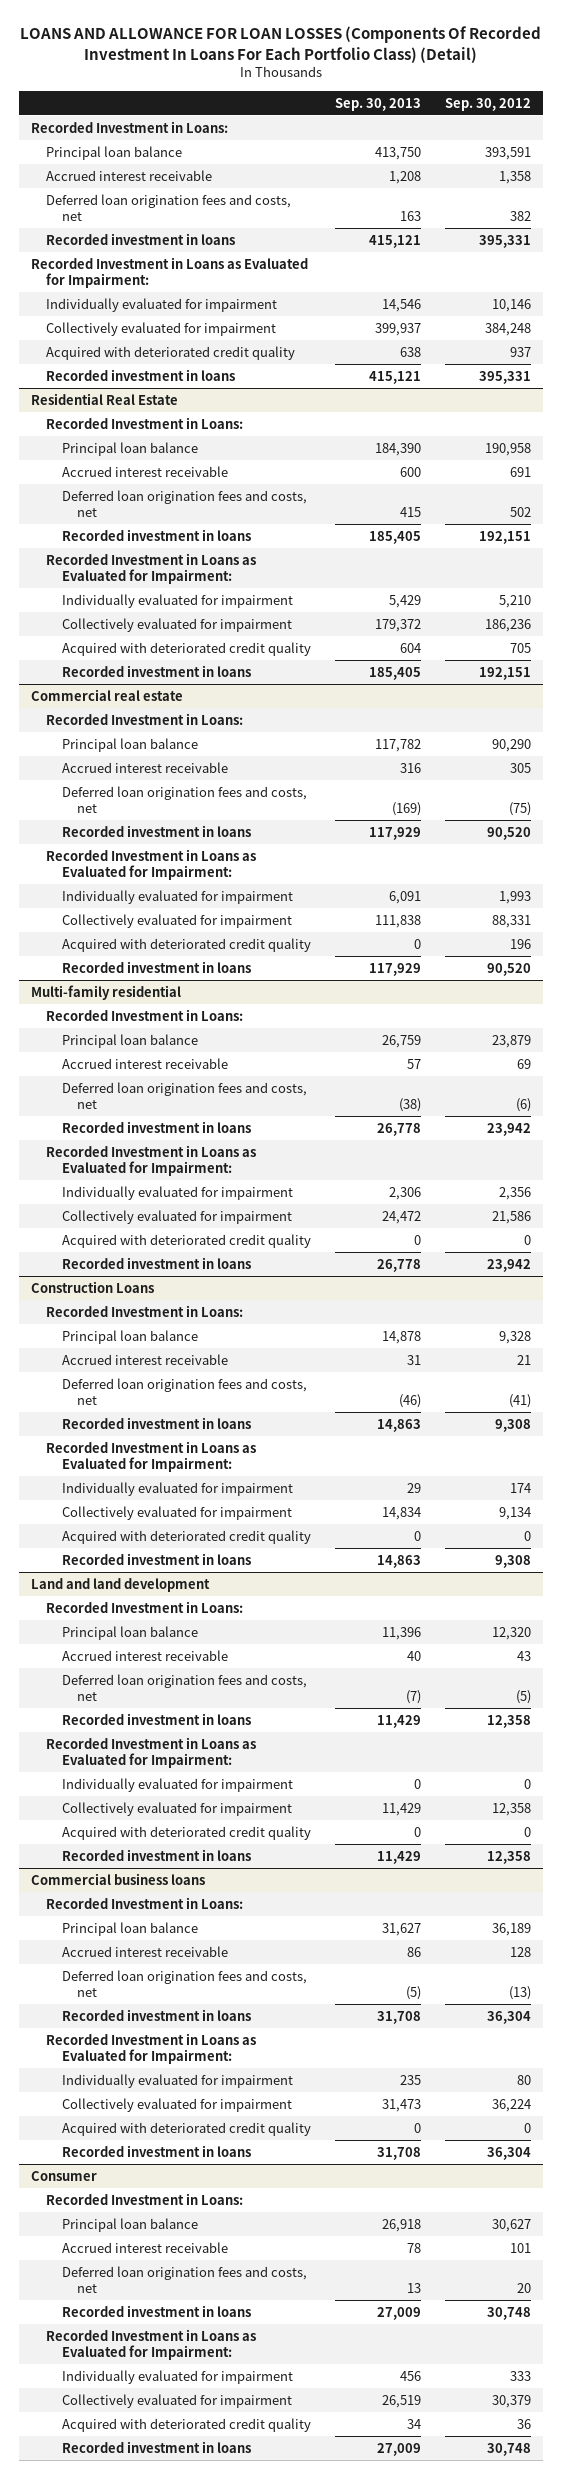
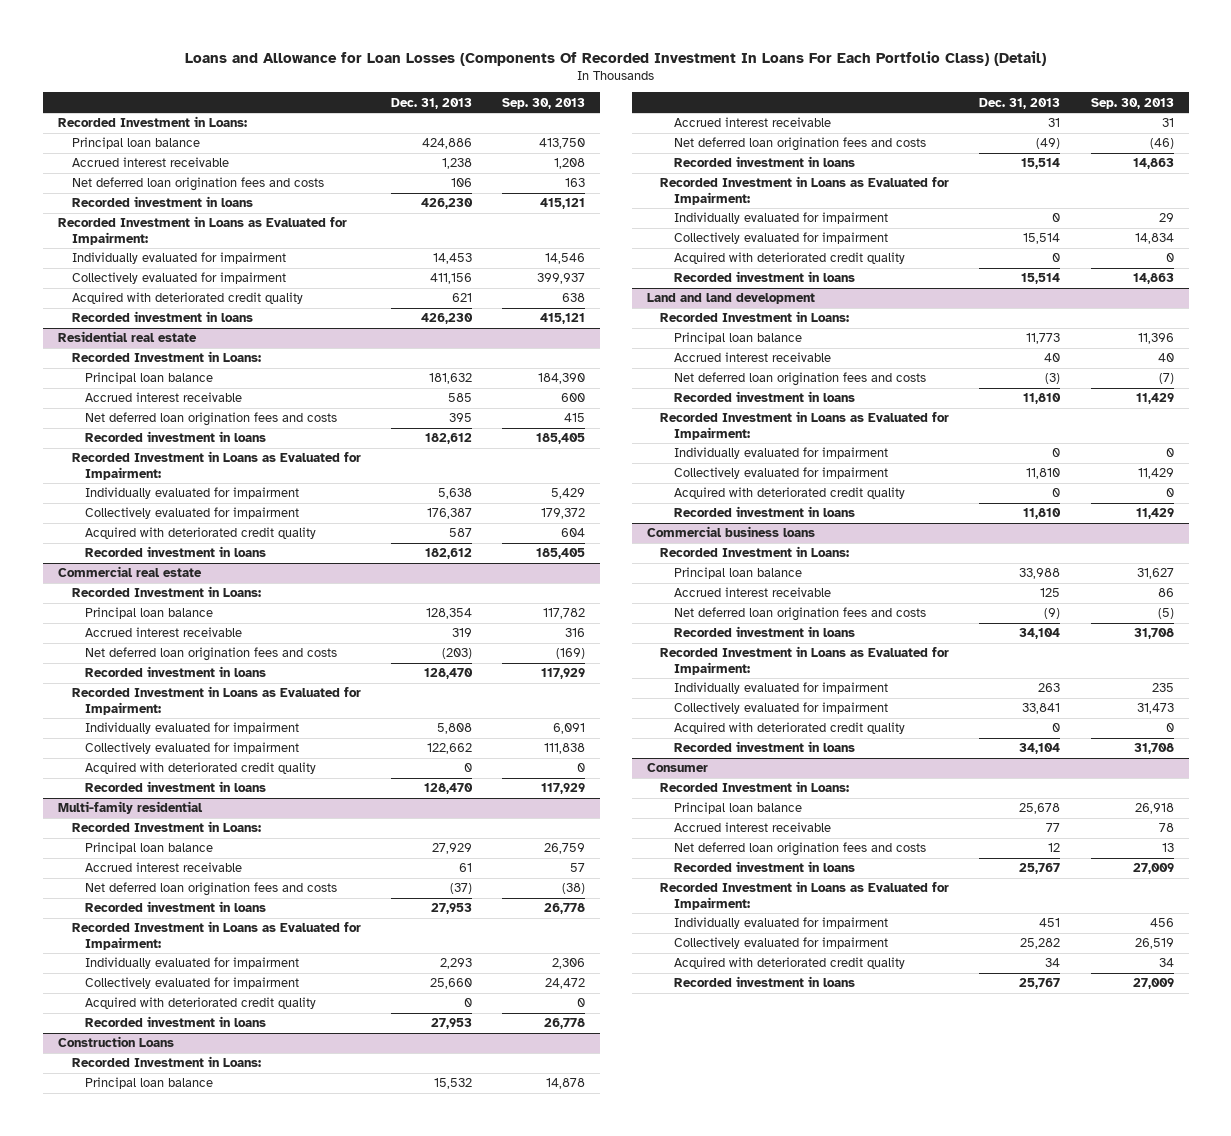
- LOANS AND ALLOWANCE FOR LOAN LOSSES (Components Of Recorded Investment In Loans For Each Portfolio Class) (Detail)
+ Loans and Allowance for Loan Losses (Components Of Recorded Investment In Loans For Each Portfolio Class) (Detail)
- | Sep. 30, 2013 | Sep. 30, 2012
+ | Dec. 31, 2013 | Sep. 30, 2013
- Deferred loan origination fees and costs, net | 163 | 382
+ Net deferred loan origination fees and costs | 106 | 163
- Residential Real Estate
+ Residential real estate
- Deferred loan origination fees and costs, net | 415 | 502
+ Net deferred loan origination fees and costs | 395 | 415
@ Commercial real estate
- Deferred loan origination fees and costs, net | (169) | (75)
+ Net deferred loan origination fees and costs | (203) | (169)
@ Multi-family residential
- Deferred loan origination fees and costs, net | (38) | (6)
+ Net deferred loan origination fees and costs | (37) | (38)
@ Construction Loans
- Deferred loan origination fees and costs, net | (46) | (41)
+ Net deferred loan origination fees and costs | (49) | (46)
@ Land and land development
- Deferred loan origination fees and costs, net | (7) | (5)
+ Net deferred loan origination fees and costs | (3) | (7)
@ Commercial business loans
- Deferred loan origination fees and costs, net | (5) | (13)
+ Net deferred loan origination fees and costs | (9) | (5)
@ Consumer
- Deferred loan origination fees and costs, net | 13 | 20
+ Net deferred loan origination fees and costs | 12 | 13

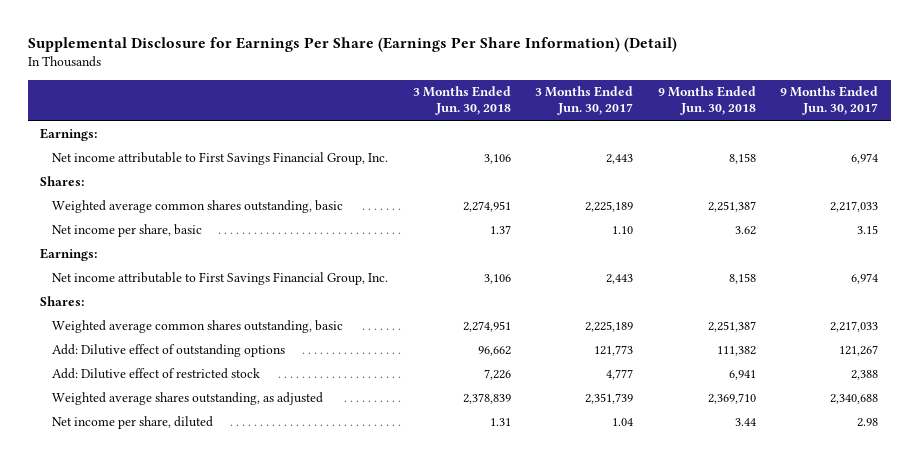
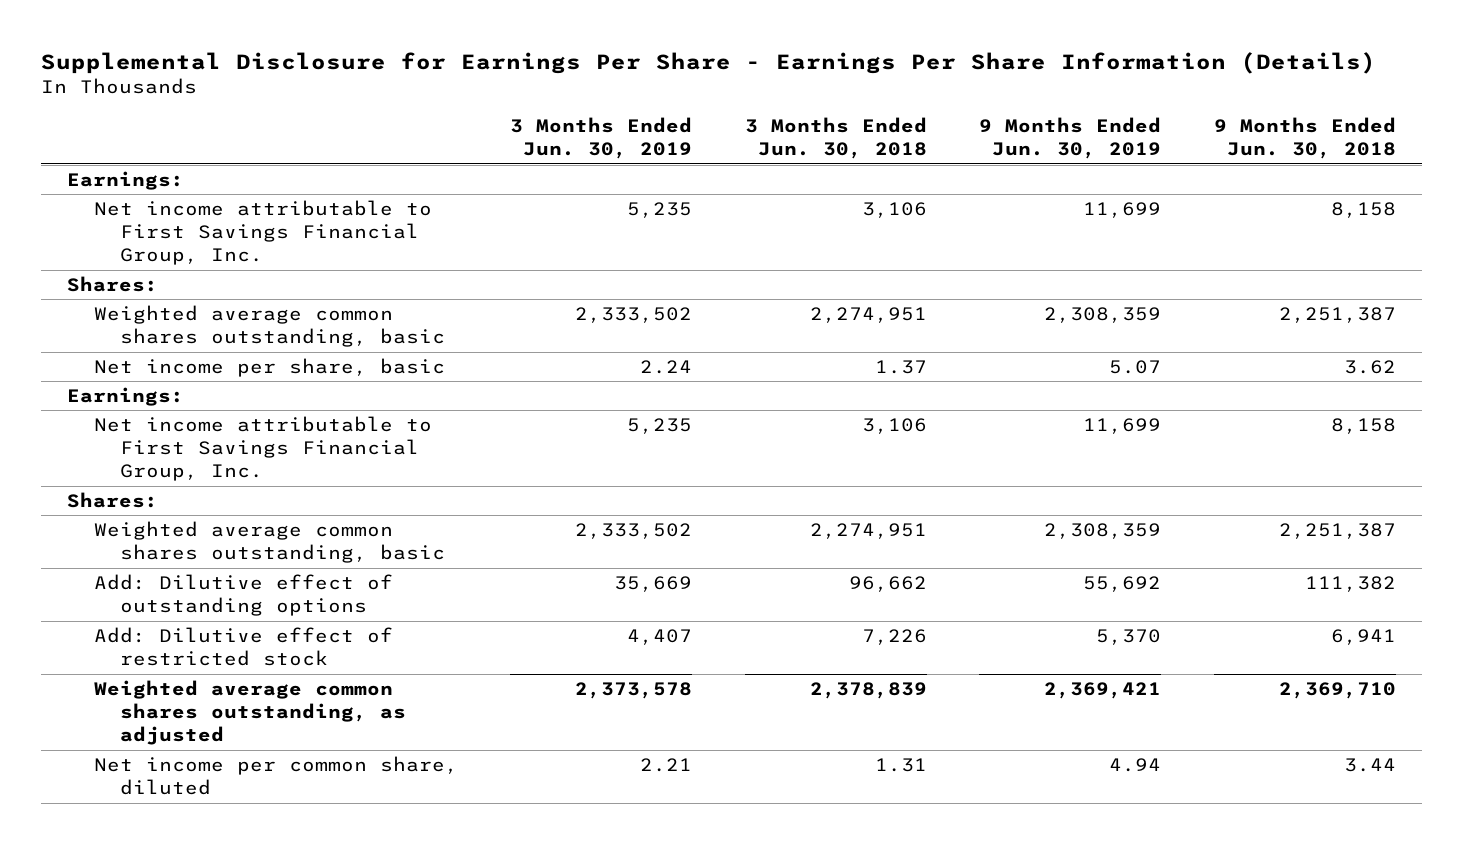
- Supplemental Disclosure for Earnings Per Share (Earnings Per Share Information) (Detail)
+ Supplemental Disclosure for Earnings Per Share - Earnings Per Share Information (Details)
- | 3 Months Ended Jun. 30, 2018 | 3 Months Ended Jun. 30, 2017 | 9 Months Ended Jun. 30, 2018 | 9 Months Ended Jun. 30, 2017
+ | 3 Months Ended Jun. 30, 2019 | 3 Months Ended Jun. 30, 2018 | 9 Months Ended Jun. 30, 2019 | 9 Months Ended Jun. 30, 2018
- Weighted average shares outstanding, as adjusted | 2,378,839 | 2,351,739 | 2,369,710 | 2,340,688
- Net income per share, diluted | 1.31 | 1.04 | 3.44 | 2.98
+ Weighted average common shares outstanding, as adjusted | 2,373,578 | 2,378,839 | 2,369,421 | 2,369,710
+ Net income per common share, diluted | 2.21 | 1.31 | 4.94 | 3.44

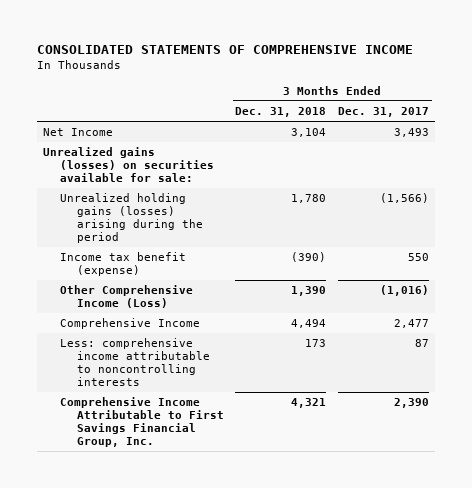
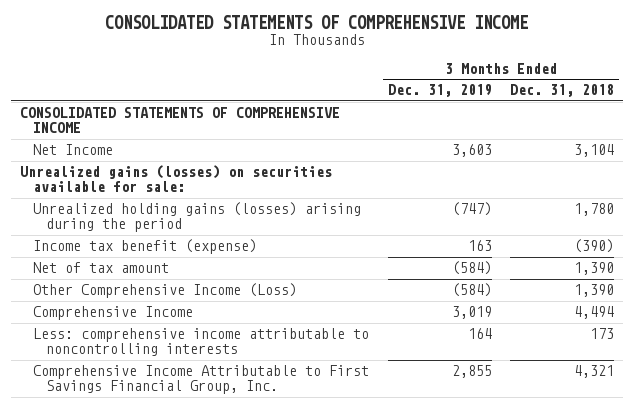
- | 3 Months Ended Dec. 31, 2018 | 3 Months Ended Dec. 31, 2017
+ | 3 Months Ended Dec. 31, 2019 | 3 Months Ended Dec. 31, 2018
+ CONSOLIDATED STATEMENTS OF COMPREHENSIVE INCOME
+ Net of tax amount | (584) | 1,390

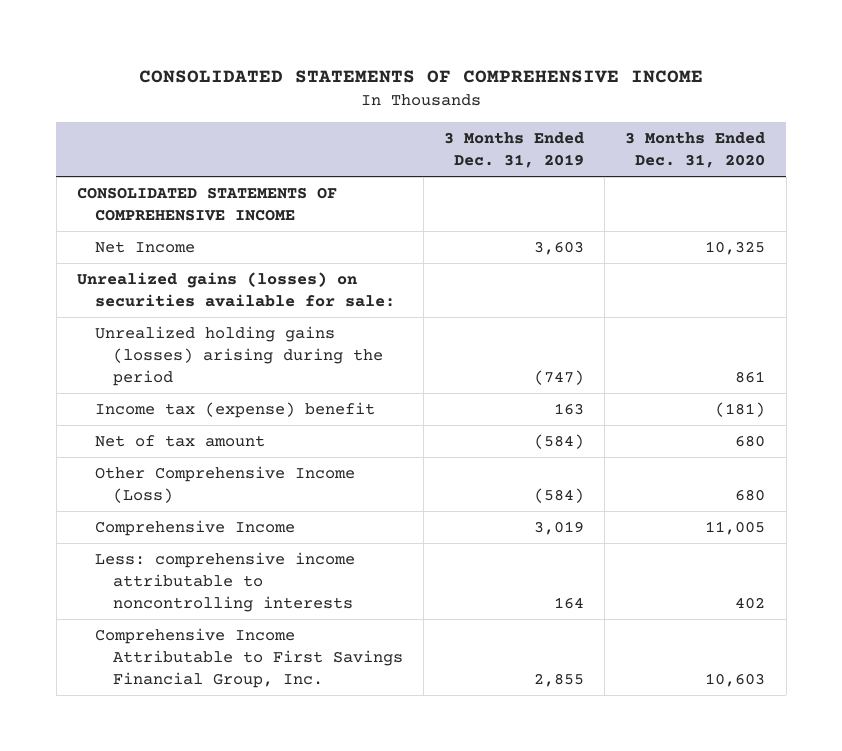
- | 3 Months Ended Dec. 31, 2019 | 3 Months Ended Dec. 31, 2018
+ | 3 Months Ended Dec. 31, 2019 | 3 Months Ended Dec. 31, 2020
- Income tax benefit (expense) | 163 | (390)
+ Income tax (expense) benefit | 163 | (181)

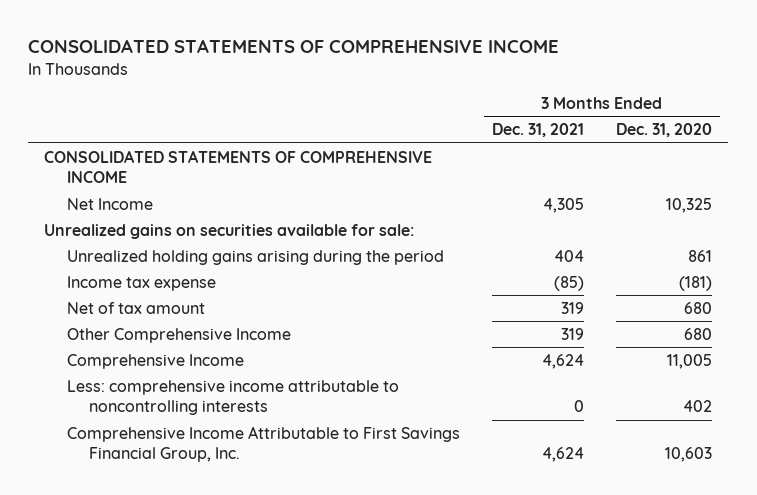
- | 3 Months Ended Dec. 31, 2019 | 3 Months Ended Dec. 31, 2020
+ | 3 Months Ended Dec. 31, 2021 | 3 Months Ended Dec. 31, 2020
- Unrealized gains (losses) on securities available for sale:
- Unrealized holding gains (losses) arising during the period | (747) | 861
- Income tax (expense) benefit | 163 | (181)
+ Unrealized gains on securities available for sale:
+ Unrealized holding gains arising during the period | 404 | 861
+ Income tax expense | (85) | (181)
- Other Comprehensive Income (Loss) | (584) | 680
+ Other Comprehensive Income | 319 | 680

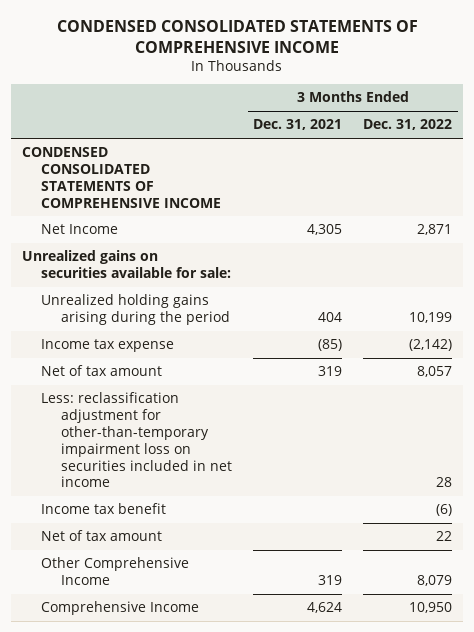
- CONSOLIDATED STATEMENTS OF COMPREHENSIVE INCOME
+ CONDENSED CONSOLIDATED STATEMENTS OF COMPREHENSIVE INCOME
- | 3 Months Ended Dec. 31, 2021 | 3 Months Ended Dec. 31, 2020
+ | 3 Months Ended Dec. 31, 2021 | 3 Months Ended Dec. 31, 2022
- CONSOLIDATED STATEMENTS OF COMPREHENSIVE INCOME
+ CONDENSED CONSOLIDATED STATEMENTS OF COMPREHENSIVE INCOME
+ Less: reclassification adjustment for other-than-temporary impairment loss on securities included in net income | | 28
+ Income tax benefit | | (6)
+ Net of tax amount | | 22
- Less: comprehensive income attributable to noncontrolling interests | 0 | 402
- Comprehensive Income Attributable to First Savings Financial Group, Inc. | 4,624 | 10,603

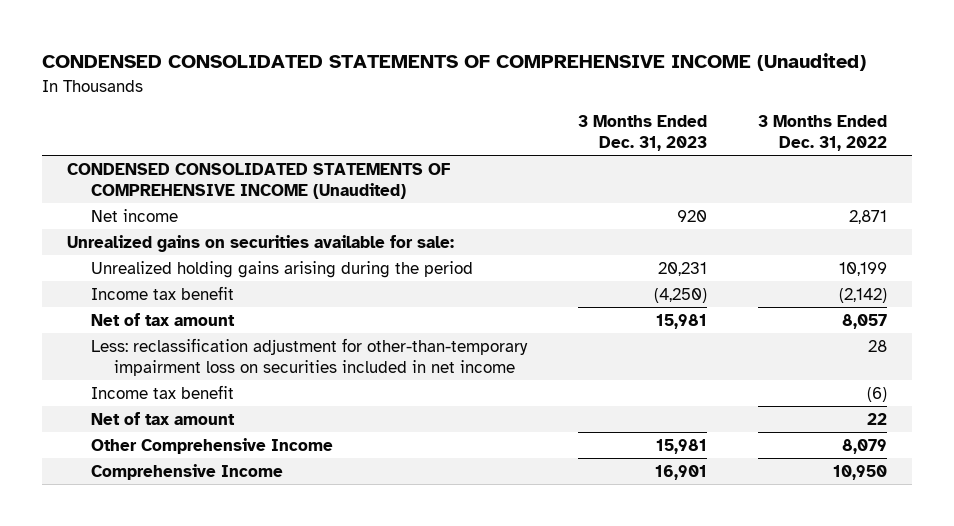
- CONDENSED CONSOLIDATED STATEMENTS OF COMPREHENSIVE INCOME
+ CONDENSED CONSOLIDATED STATEMENTS OF COMPREHENSIVE INCOME (Unaudited)
- | 3 Months Ended Dec. 31, 2021 | 3 Months Ended Dec. 31, 2022
+ | 3 Months Ended Dec. 31, 2023 | 3 Months Ended Dec. 31, 2022
- CONDENSED CONSOLIDATED STATEMENTS OF COMPREHENSIVE INCOME
- Net Income | 4,305 | 2,871
+ CONDENSED CONSOLIDATED STATEMENTS OF COMPREHENSIVE INCOME (Unaudited)
+ Net income | 920 | 2,871
- Income tax expense | (85) | (2,142)
+ Income tax benefit | (4,250) | (2,142)

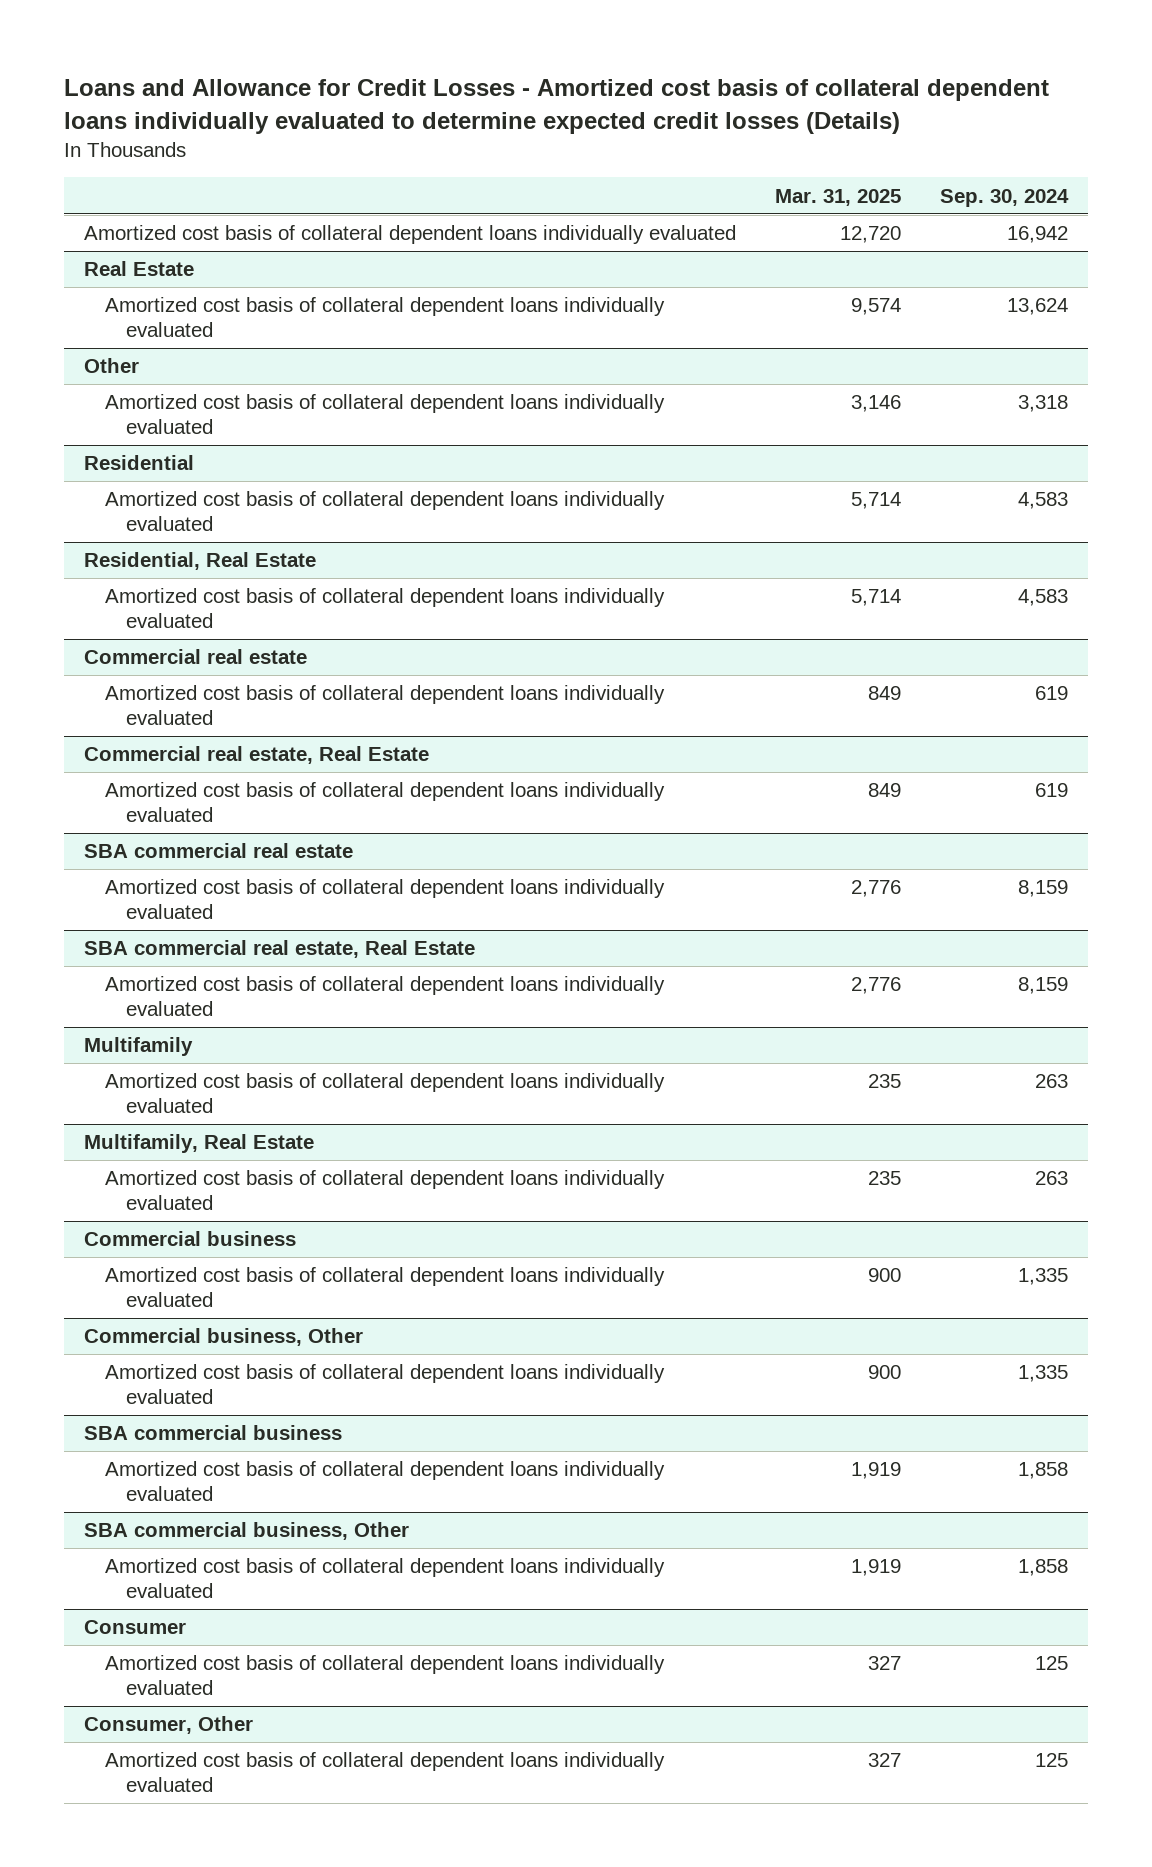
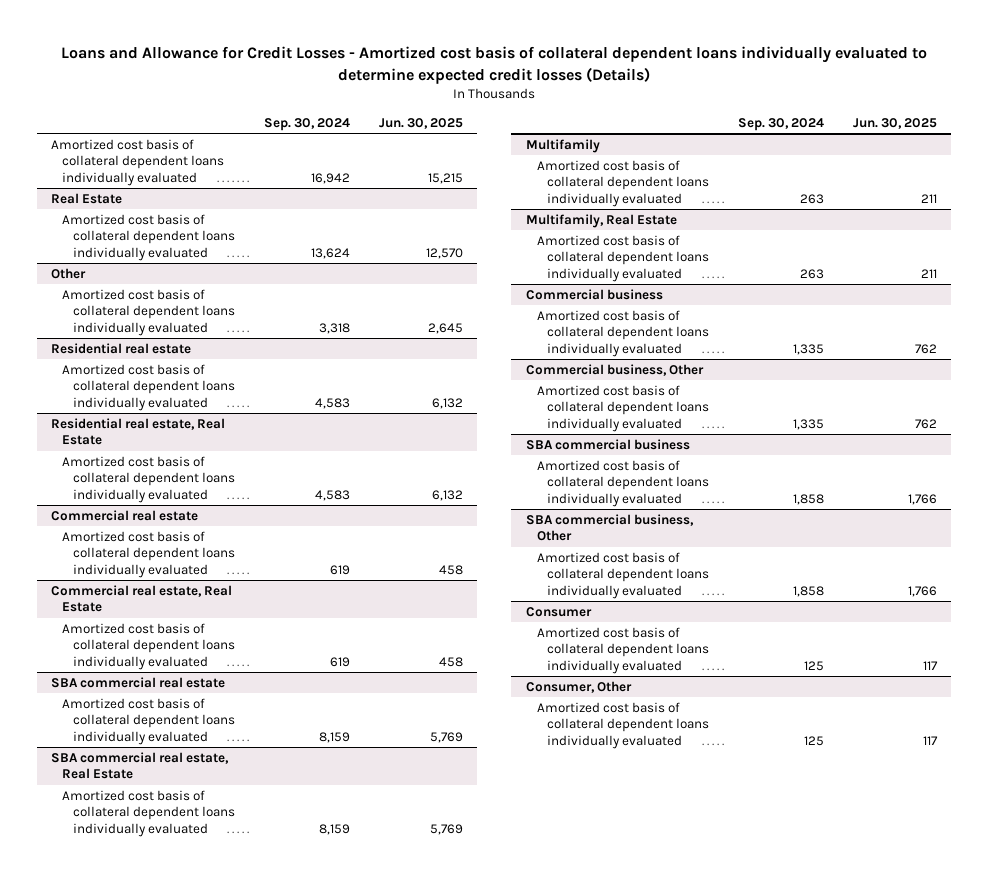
- | Mar. 31, 2025 | Sep. 30, 2024
+ | Sep. 30, 2024 | Jun. 30, 2025
- Residential
+ Residential real estate
- Residential, Real Estate
+ Residential real estate, Real Estate

